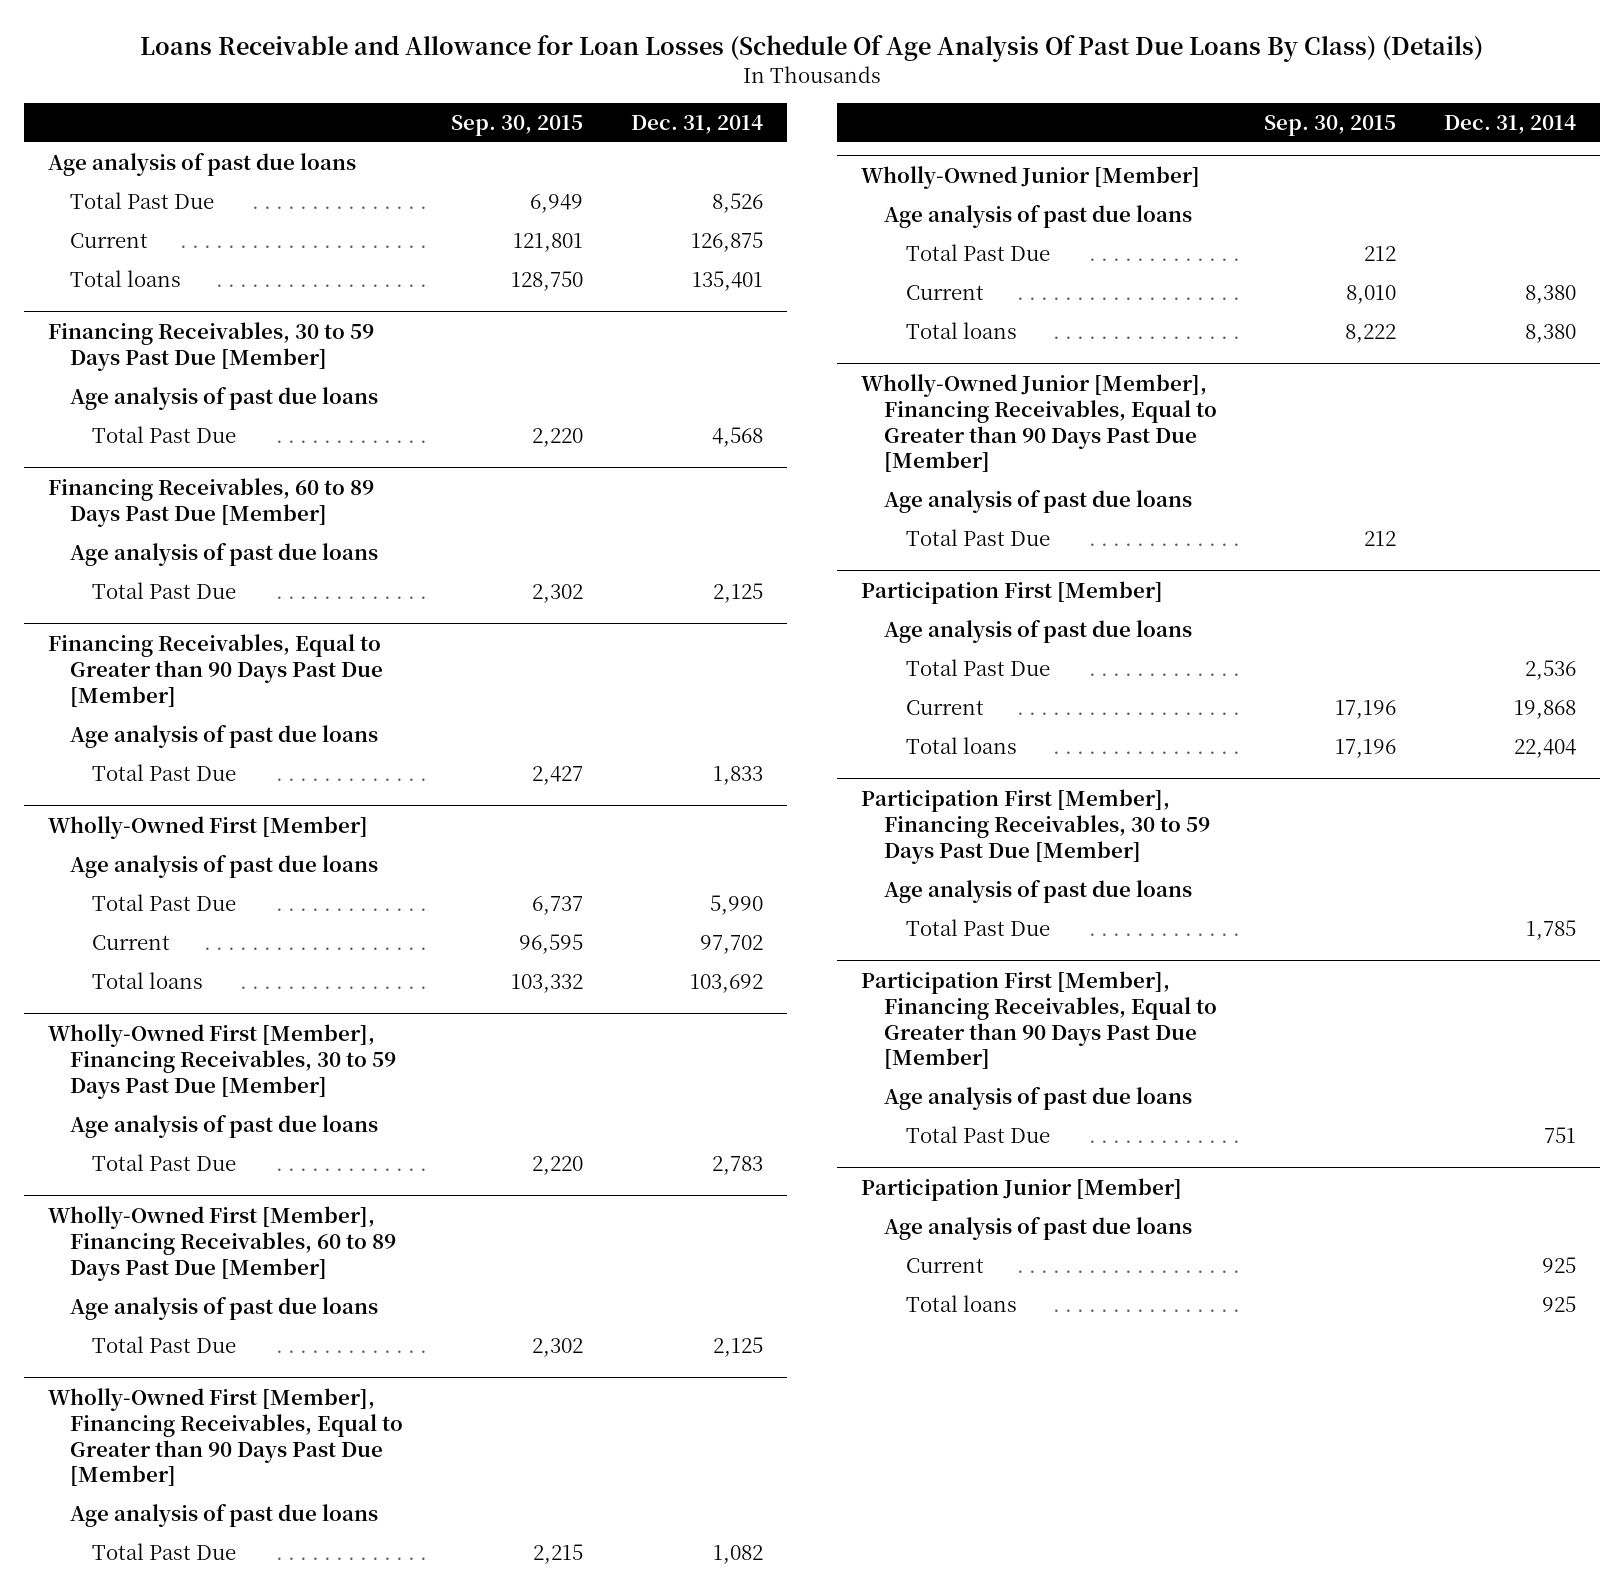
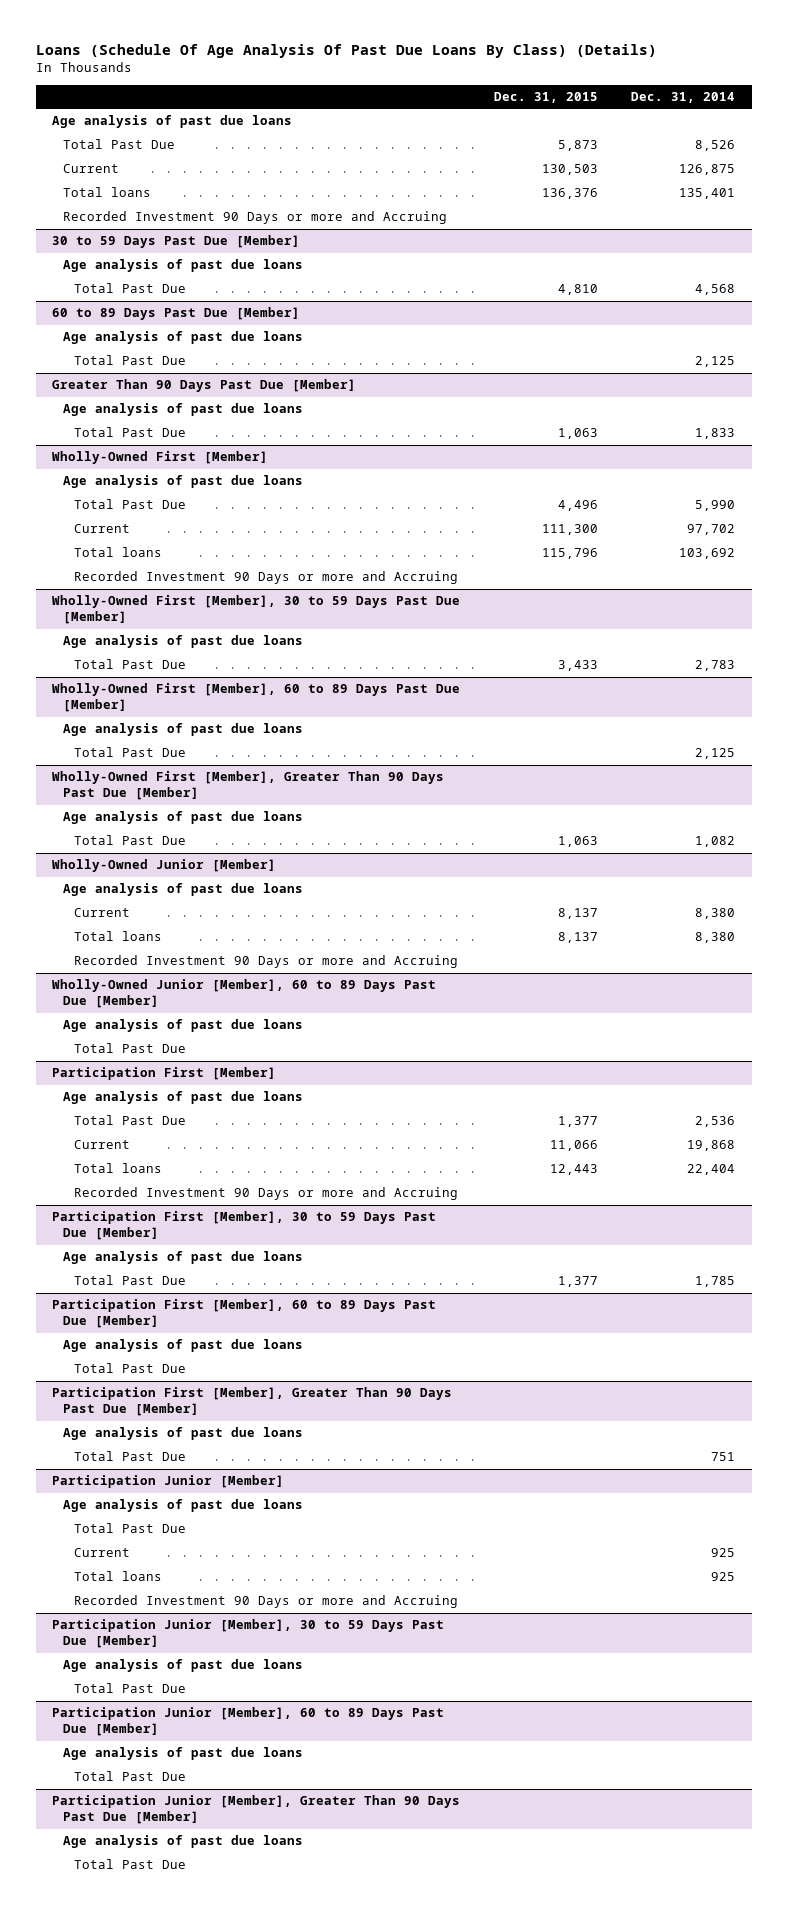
- Loans Receivable and Allowance for Loan Losses (Schedule Of Age Analysis Of Past Due Loans By Class) (Details)
+ Loans (Schedule Of Age Analysis Of Past Due Loans By Class) (Details)
- | Sep. 30, 2015 | Dec. 31, 2014
+ | Dec. 31, 2015 | Dec. 31, 2014
- Financing Receivables, 30 to 59 Days Past Due [Member]
+ Recorded Investment 90 Days or more and Accruing
+ 30 to 59 Days Past Due [Member]
- Financing Receivables, 60 to 89 Days Past Due [Member]
+ 60 to 89 Days Past Due [Member]
- Financing Receivables, Equal to Greater than 90 Days Past Due [Member]
+ Greater Than 90 Days Past Due [Member]
- Wholly-Owned First [Member], Financing Receivables, 30 to 59 Days Past Due [Member]
@ Wholly-Owned First [Member]
+ Recorded Investment 90 Days or more and Accruing
+ Wholly-Owned First [Member], 30 to 59 Days Past Due [Member]
- Wholly-Owned First [Member], Financing Receivables, 60 to 89 Days Past Due [Member]
+ Wholly-Owned First [Member], 60 to 89 Days Past Due [Member]
- Wholly-Owned First [Member], Financing Receivables, Equal to Greater than 90 Days Past Due [Member]
+ Wholly-Owned First [Member], Greater Than 90 Days Past Due [Member]
@ Wholly-Owned Junior [Member]
- Total Past Due | 212 |
- Wholly-Owned Junior [Member], Financing Receivables, Equal to Greater than 90 Days Past Due [Member]
@ Wholly-Owned Junior [Member]
+ Recorded Investment 90 Days or more and Accruing
+ Wholly-Owned Junior [Member], 60 to 89 Days Past Due [Member]
- Participation First [Member], Financing Receivables, 30 to 59 Days Past Due [Member]
@ Participation First [Member]
+ Recorded Investment 90 Days or more and Accruing
+ Participation First [Member], 30 to 59 Days Past Due [Member]
- Participation First [Member], Financing Receivables, Equal to Greater than 90 Days Past Due [Member]
+ Participation First [Member], 60 to 89 Days Past Due [Member]
+ Total Past Due
+ Participation First [Member], Greater Than 90 Days Past Due [Member]
+ Age analysis of past due loans
@ Participation Junior [Member]
+ Total Past Due
+ Recorded Investment 90 Days or more and Accruing
+ Participation Junior [Member], 30 to 59 Days Past Due [Member]
+ Age analysis of past due loans
+ Total Past Due
+ Participation Junior [Member], 60 to 89 Days Past Due [Member]
+ Age analysis of past due loans
+ Total Past Due
+ Participation Junior [Member], Greater Than 90 Days Past Due [Member]
+ Age analysis of past due loans
+ Total Past Due

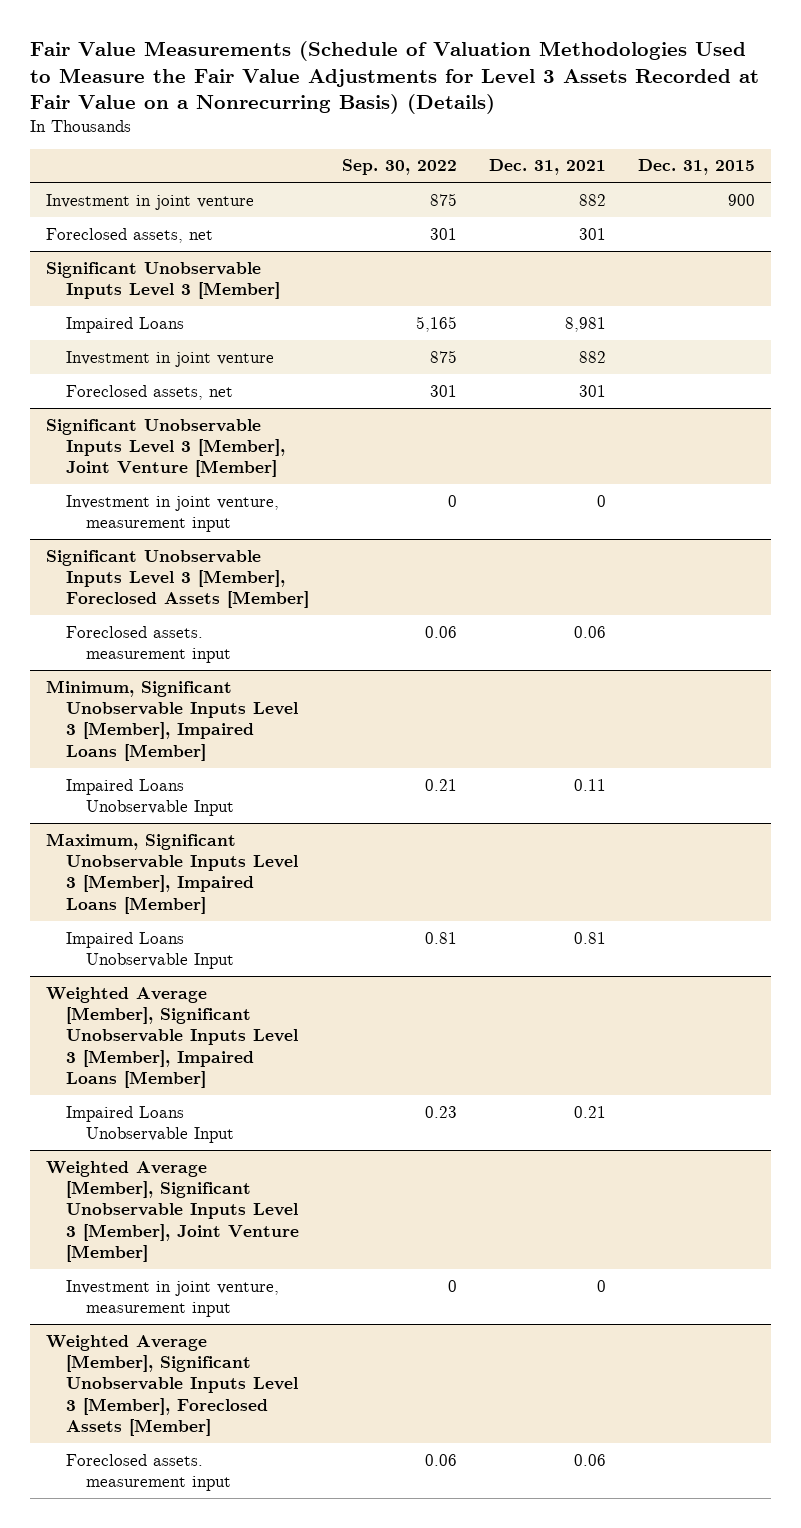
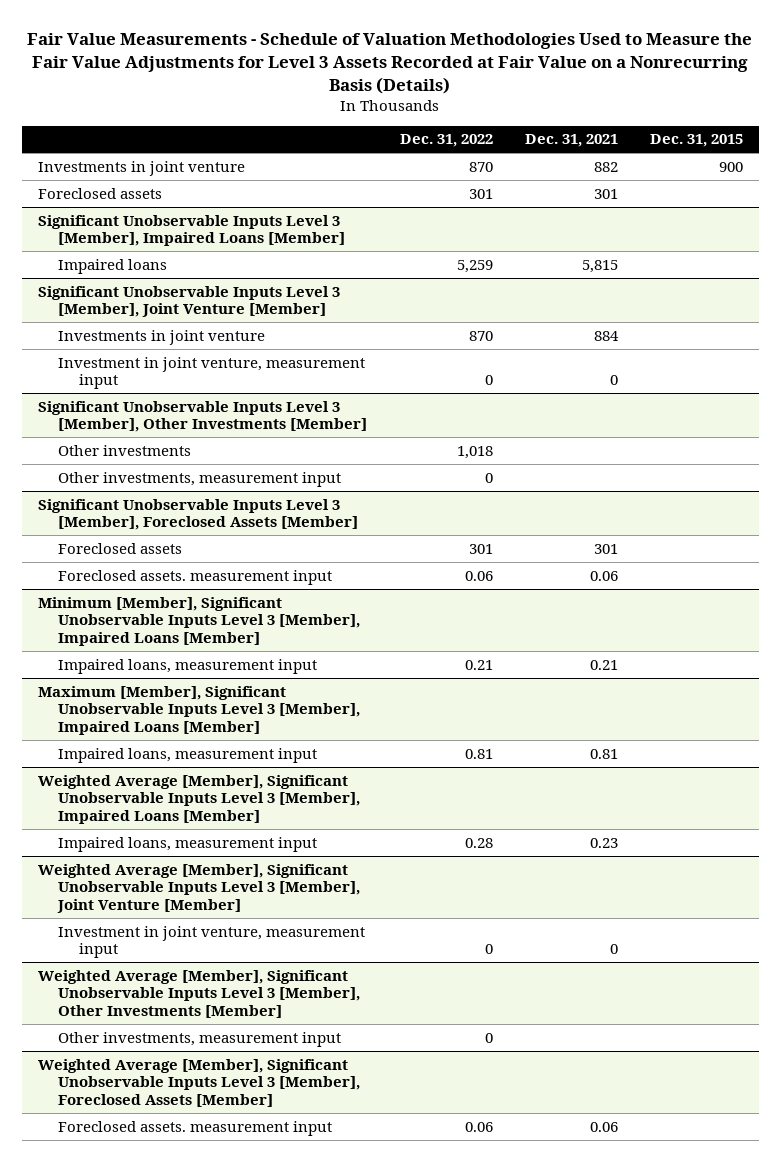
- Fair Value Measurements (Schedule of Valuation Methodologies Used to Measure the Fair Value Adjustments for Level 3 Assets Recorded at Fair Value on a Nonrecurring Basis) (Details)
+ Fair Value Measurements - Schedule of Valuation Methodologies Used to Measure the Fair Value Adjustments for Level 3 Assets Recorded at Fair Value on a Nonrecurring Basis (Details)
- | Sep. 30, 2022 | Dec. 31, 2021 | Dec. 31, 2015
+ | Dec. 31, 2022 | Dec. 31, 2021 | Dec. 31, 2015
- Investment in joint venture | 875 | 882 | 900
- Foreclosed assets, net | 301 | 301 |
- Significant Unobservable Inputs Level 3 [Member]
- Impaired Loans | 5,165 | 8,981 |
- Investment in joint venture | 875 | 882 |
- Foreclosed assets, net | 301 | 301 |
+ Investments in joint venture | 870 | 882 | 900
+ Foreclosed assets | 301 | 301 |
+ Significant Unobservable Inputs Level 3 [Member], Impaired Loans [Member]
+ Impaired loans | 5,259 | 5,815 |
@ Significant Unobservable Inputs Level 3 [Member], Joint Venture [Member]
+ Investments in joint venture | 870 | 884 |
+ Significant Unobservable Inputs Level 3 [Member], Other Investments [Member]
+ Other investments | 1,018 | |
+ Other investments, measurement input | 0 | |
@ Significant Unobservable Inputs Level 3 [Member], Foreclosed Assets [Member]
+ Foreclosed assets | 301 | 301 |
- Minimum, Significant Unobservable Inputs Level 3 [Member], Impaired Loans [Member]
- Impaired Loans Unobservable Input | 0.21 | 0.11 |
- Maximum, Significant Unobservable Inputs Level 3 [Member], Impaired Loans [Member]
- Impaired Loans Unobservable Input | 0.81 | 0.81 |
+ Minimum [Member], Significant Unobservable Inputs Level 3 [Member], Impaired Loans [Member]
+ Impaired loans, measurement input | 0.21 | 0.21 |
+ Maximum [Member], Significant Unobservable Inputs Level 3 [Member], Impaired Loans [Member]
+ Impaired loans, measurement input | 0.81 | 0.81 |
@ Weighted Average [Member], Significant Unobservable Inputs Level 3 [Member], Impaired Loans [Member]
- Impaired Loans Unobservable Input | 0.23 | 0.21 |
+ Impaired loans, measurement input | 0.28 | 0.23 |
+ Weighted Average [Member], Significant Unobservable Inputs Level 3 [Member], Other Investments [Member]
+ Other investments, measurement input | 0 | |

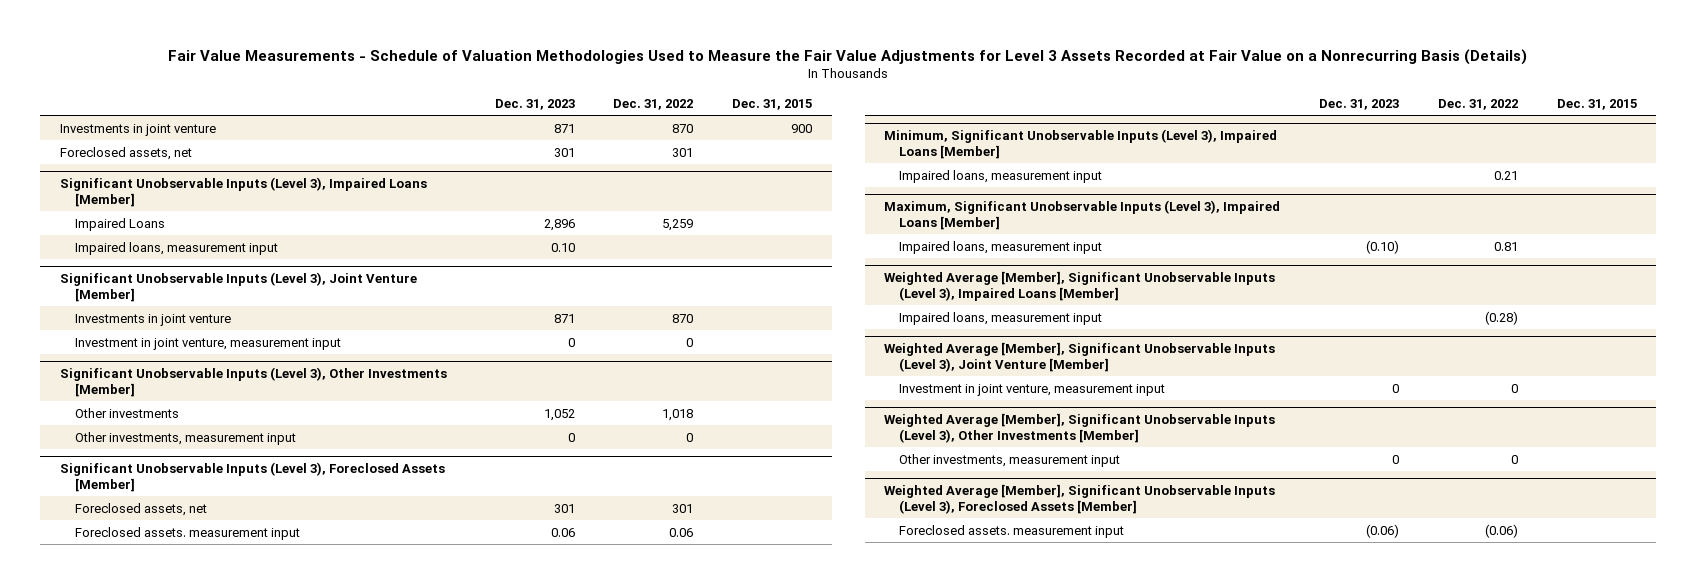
- | Dec. 31, 2022 | Dec. 31, 2021 | Dec. 31, 2015
+ | Dec. 31, 2023 | Dec. 31, 2022 | Dec. 31, 2015
- Foreclosed assets | 301 | 301 |
- Significant Unobservable Inputs Level 3 [Member], Impaired Loans [Member]
- Impaired loans | 5,259 | 5,815 |
- Significant Unobservable Inputs Level 3 [Member], Joint Venture [Member]
+ Foreclosed assets, net | 301 | 301 |
+ Significant Unobservable Inputs (Level 3), Impaired Loans [Member]
+ Impaired Loans | 2,896 | 5,259 |
+ Impaired loans, measurement input | 0.10 | |
+ Significant Unobservable Inputs (Level 3), Joint Venture [Member]
- Significant Unobservable Inputs Level 3 [Member], Other Investments [Member]
+ Significant Unobservable Inputs (Level 3), Other Investments [Member]
- Significant Unobservable Inputs Level 3 [Member], Foreclosed Assets [Member]
- Foreclosed assets | 301 | 301 |
+ Significant Unobservable Inputs (Level 3), Foreclosed Assets [Member]
+ Foreclosed assets, net | 301 | 301 |
- Minimum [Member], Significant Unobservable Inputs Level 3 [Member], Impaired Loans [Member]
+ Minimum, Significant Unobservable Inputs (Level 3), Impaired Loans [Member]
- Maximum [Member], Significant Unobservable Inputs Level 3 [Member], Impaired Loans [Member]
+ Maximum, Significant Unobservable Inputs (Level 3), Impaired Loans [Member]
- Weighted Average [Member], Significant Unobservable Inputs Level 3 [Member], Impaired Loans [Member]
- Impaired loans, measurement input | 0.28 | 0.23 |
- Weighted Average [Member], Significant Unobservable Inputs Level 3 [Member], Joint Venture [Member]
+ Weighted Average [Member], Significant Unobservable Inputs (Level 3), Impaired Loans [Member]
+ Impaired loans, measurement input | | (0.28) |
+ Weighted Average [Member], Significant Unobservable Inputs (Level 3), Joint Venture [Member]
- Weighted Average [Member], Significant Unobservable Inputs Level 3 [Member], Other Investments [Member]
+ Weighted Average [Member], Significant Unobservable Inputs (Level 3), Other Investments [Member]
- Weighted Average [Member], Significant Unobservable Inputs Level 3 [Member], Foreclosed Assets [Member]
- Foreclosed assets. measurement input | 0.06 | 0.06 |
+ Weighted Average [Member], Significant Unobservable Inputs (Level 3), Foreclosed Assets [Member]
+ Foreclosed assets. measurement input | (0.06) | (0.06) |

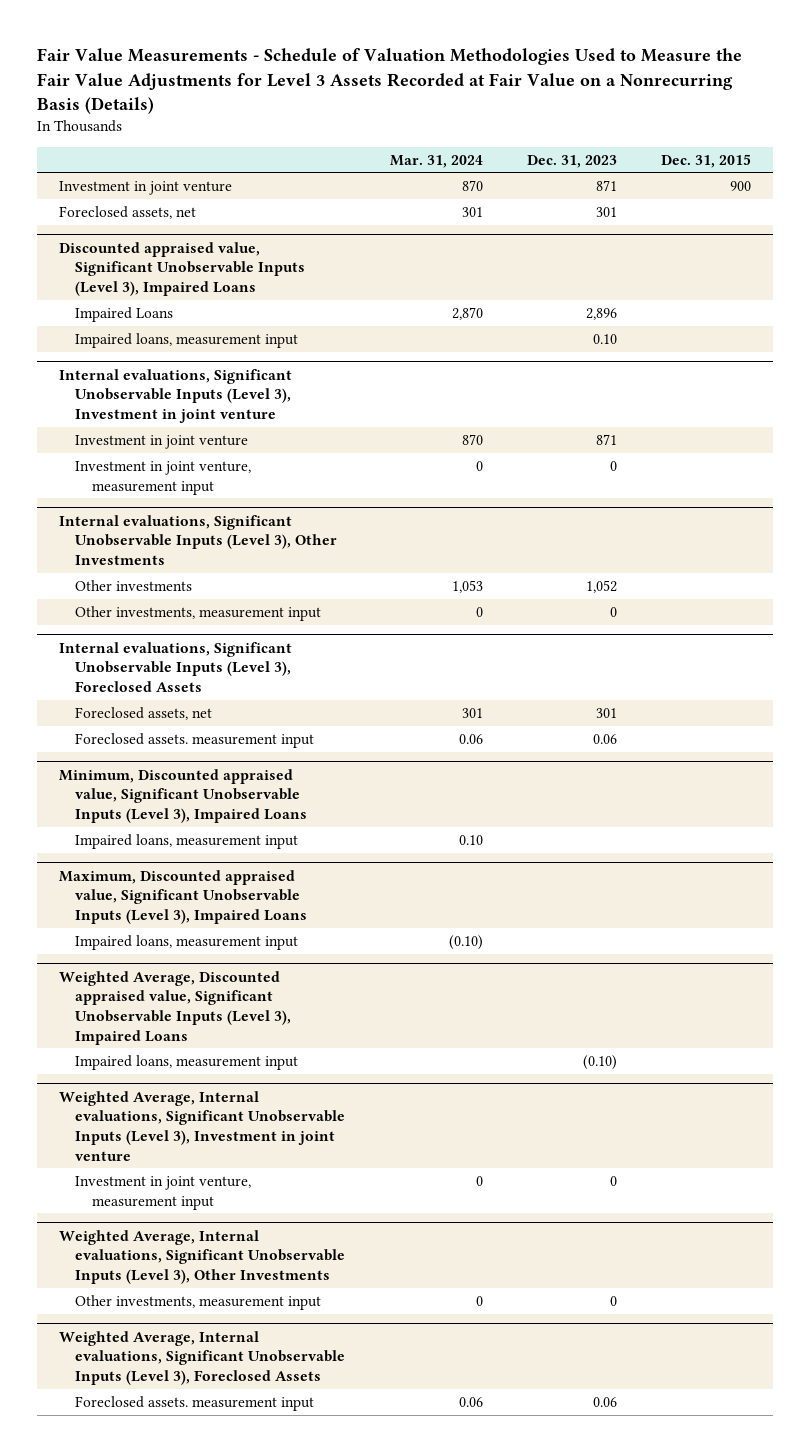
- | Dec. 31, 2023 | Dec. 31, 2022 | Dec. 31, 2015
+ | Mar. 31, 2024 | Dec. 31, 2023 | Dec. 31, 2015
- Investments in joint venture | 871 | 870 | 900
+ Investment in joint venture | 870 | 871 | 900
- Significant Unobservable Inputs (Level 3), Impaired Loans [Member]
+ Discounted appraised value, Significant Unobservable Inputs (Level 3), Impaired Loans
- Significant Unobservable Inputs (Level 3), Joint Venture [Member]
- Investments in joint venture | 871 | 870 |
+ Internal evaluations, Significant Unobservable Inputs (Level 3), Investment in joint venture
+ Investment in joint venture | 870 | 871 |
- Significant Unobservable Inputs (Level 3), Other Investments [Member]
+ Internal evaluations, Significant Unobservable Inputs (Level 3), Other Investments
- Significant Unobservable Inputs (Level 3), Foreclosed Assets [Member]
+ Internal evaluations, Significant Unobservable Inputs (Level 3), Foreclosed Assets
- Minimum, Significant Unobservable Inputs (Level 3), Impaired Loans [Member]
+ Minimum, Discounted appraised value, Significant Unobservable Inputs (Level 3), Impaired Loans
- Maximum, Significant Unobservable Inputs (Level 3), Impaired Loans [Member]
- Impaired loans, measurement input | (0.10) | 0.81 |
- Weighted Average [Member], Significant Unobservable Inputs (Level 3), Impaired Loans [Member]
+ Maximum, Discounted appraised value, Significant Unobservable Inputs (Level 3), Impaired Loans
- Weighted Average [Member], Significant Unobservable Inputs (Level 3), Joint Venture [Member]
+ Weighted Average, Discounted appraised value, Significant Unobservable Inputs (Level 3), Impaired Loans
+ Impaired loans, measurement input | | (0.10) |
+ Weighted Average, Internal evaluations, Significant Unobservable Inputs (Level 3), Investment in joint venture
- Weighted Average [Member], Significant Unobservable Inputs (Level 3), Other Investments [Member]
+ Weighted Average, Internal evaluations, Significant Unobservable Inputs (Level 3), Other Investments
- Weighted Average [Member], Significant Unobservable Inputs (Level 3), Foreclosed Assets [Member]
- Foreclosed assets. measurement input | (0.06) | (0.06) |
+ Weighted Average, Internal evaluations, Significant Unobservable Inputs (Level 3), Foreclosed Assets
+ Foreclosed assets. measurement input | 0.06 | 0.06 |

